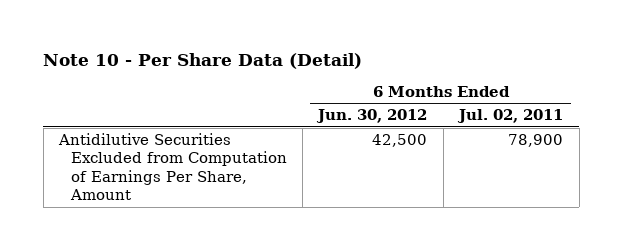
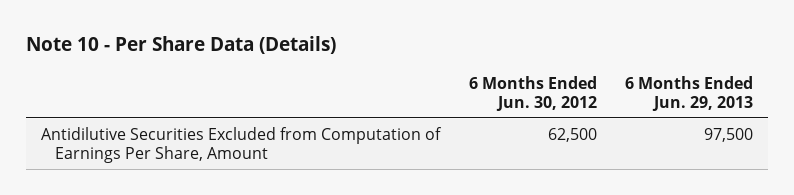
- Note 10 - Per Share Data (Detail)
+ Note 10 - Per Share Data (Details)
- | 6 Months Ended Jun. 30, 2012 | 6 Months Ended Jul. 02, 2011
+ | 6 Months Ended Jun. 30, 2012 | 6 Months Ended Jun. 29, 2013
- Antidilutive Securities Excluded from Computation of Earnings Per Share, Amount | 42,500 | 78,900
+ Antidilutive Securities Excluded from Computation of Earnings Per Share, Amount | 62,500 | 97,500

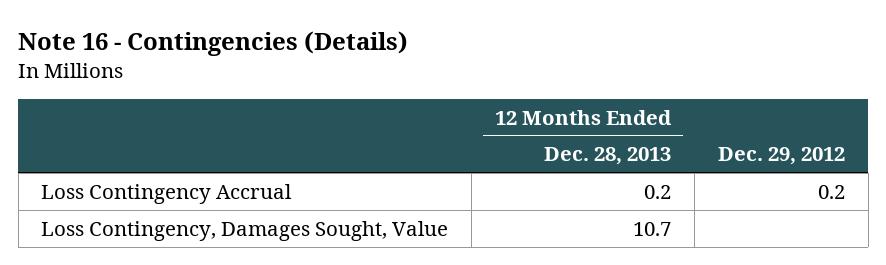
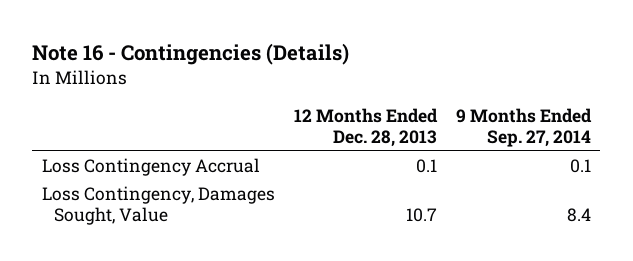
- | 12 Months Ended Dec. 28, 2013 | Dec. 29, 2012
+ | 12 Months Ended Dec. 28, 2013 | 9 Months Ended Sep. 27, 2014
- Loss Contingency Accrual | 0.2 | 0.2
+ Loss Contingency Accrual | 0.1 | 0.1

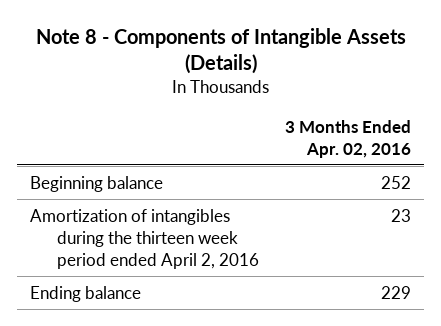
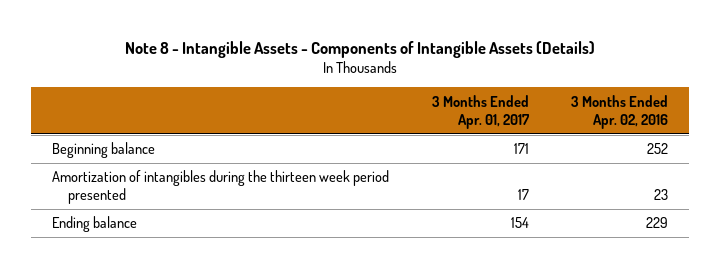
- Note 8 - Components of Intangible Assets (Details)
+ Note 8 - Intangible Assets - Components of Intangible Assets (Details)
- | 3 Months Ended Apr. 02, 2016
+ | 3 Months Ended Apr. 01, 2017 | 3 Months Ended Apr. 02, 2016
- Amortization of intangibles during the thirteen week period ended April 2, 2016 | 23
+ Amortization of intangibles during the thirteen week period presented | 17 | 23

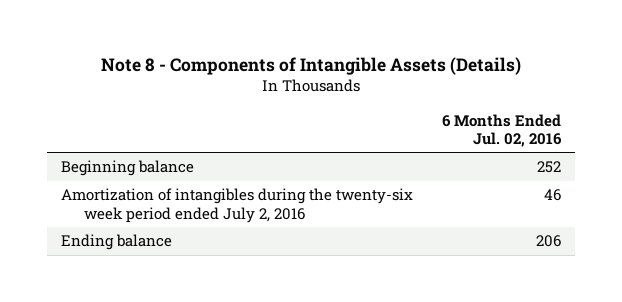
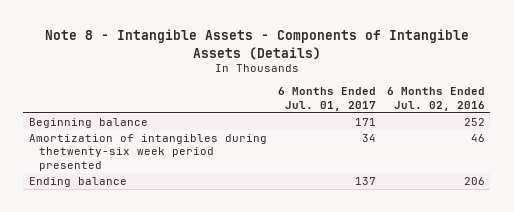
- Note 8 - Components of Intangible Assets (Details)
+ Note 8 - Intangible Assets - Components of Intangible Assets (Details)
- | 6 Months Ended Jul. 02, 2016
+ | 6 Months Ended Jul. 01, 2017 | 6 Months Ended Jul. 02, 2016
- Amortization of intangibles during the twenty-six week period ended July 2, 2016 | 46
+ Amortization of intangibles during thetwenty-six week period presented | 34 | 46

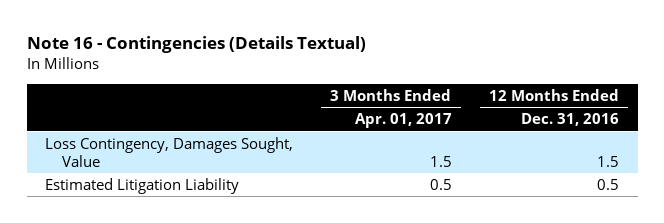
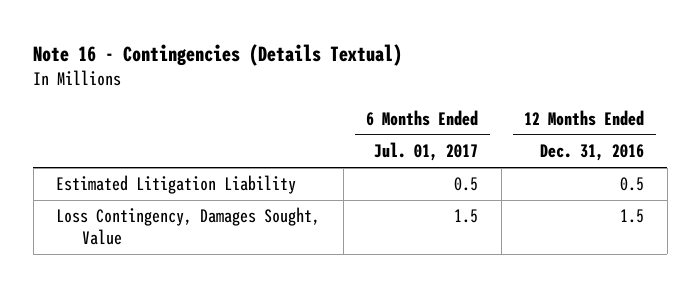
- | 3 Months Ended Apr. 01, 2017 | 12 Months Ended Dec. 31, 2016
+ | 6 Months Ended Jul. 01, 2017 | 12 Months Ended Dec. 31, 2016
moved down: Loss Contingency, Damages Sought, Value | 1.5 | 1.5

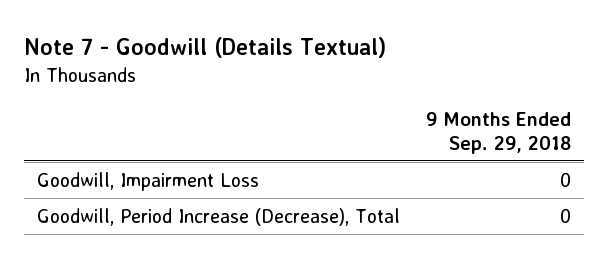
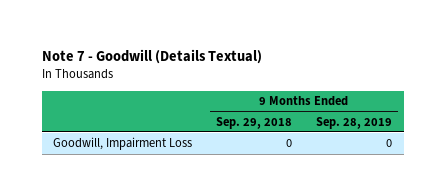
- | 9 Months Ended Sep. 29, 2018
+ | 9 Months Ended Sep. 29, 2018 | 9 Months Ended Sep. 28, 2019
- Goodwill, Period Increase (Decrease), Total | 0

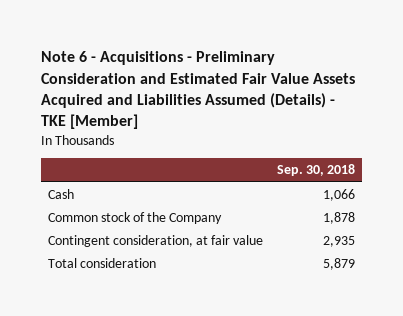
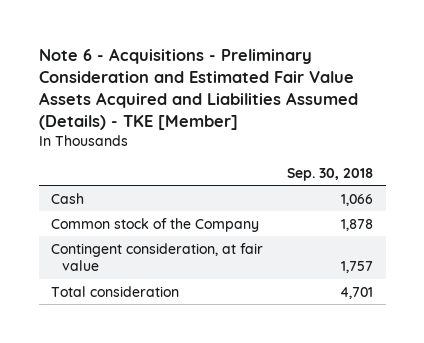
- Contingent consideration, at fair value | 2,935
- Total consideration | 5,879
+ Contingent consideration, at fair value | 1,757
+ Total consideration | 4,701

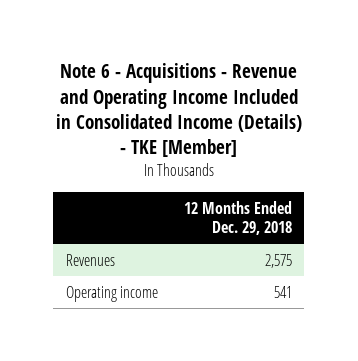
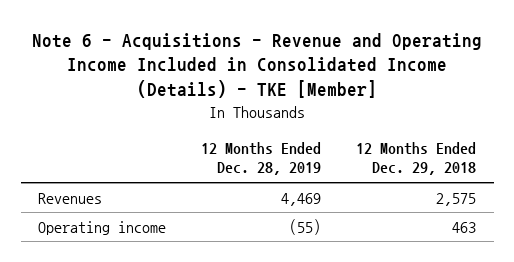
- | 12 Months Ended Dec. 29, 2018
+ | 12 Months Ended Dec. 28, 2019 | 12 Months Ended Dec. 29, 2018
- Operating income | 541
+ Operating income | (55) | 463

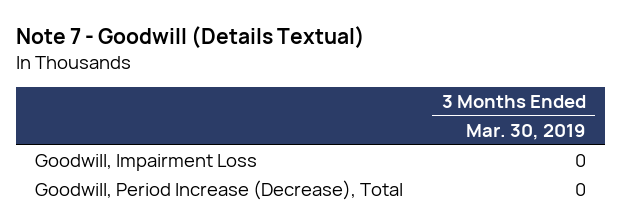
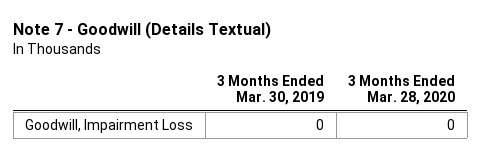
- | 3 Months Ended Mar. 30, 2019
+ | 3 Months Ended Mar. 30, 2019 | 3 Months Ended Mar. 28, 2020
- Goodwill, Period Increase (Decrease), Total | 0

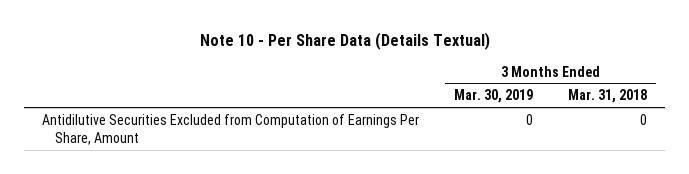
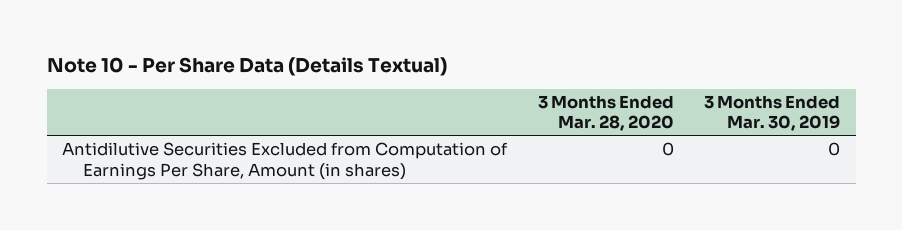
- | 3 Months Ended Mar. 30, 2019 | 3 Months Ended Mar. 31, 2018
+ | 3 Months Ended Mar. 28, 2020 | 3 Months Ended Mar. 30, 2019
- Antidilutive Securities Excluded from Computation of Earnings Per Share, Amount | 0 | 0
+ Antidilutive Securities Excluded from Computation of Earnings Per Share, Amount (in shares) | 0 | 0

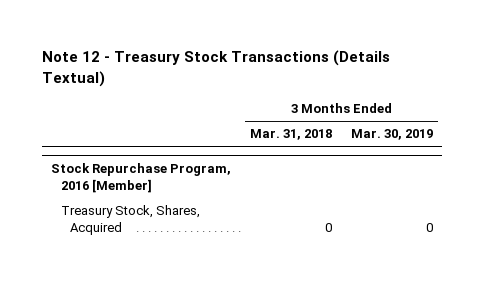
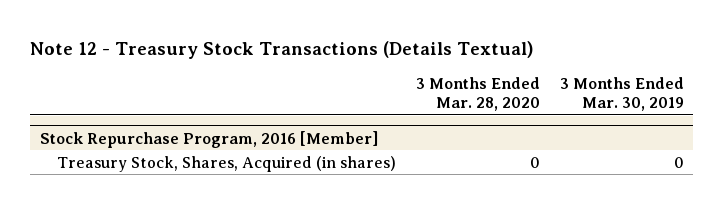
- | 3 Months Ended Mar. 31, 2018 | 3 Months Ended Mar. 30, 2019
+ | 3 Months Ended Mar. 28, 2020 | 3 Months Ended Mar. 30, 2019
@ Stock Repurchase Program, 2016 [Member]
- Treasury Stock, Shares, Acquired | 0 | 0
+ Treasury Stock, Shares, Acquired (in shares) | 0 | 0

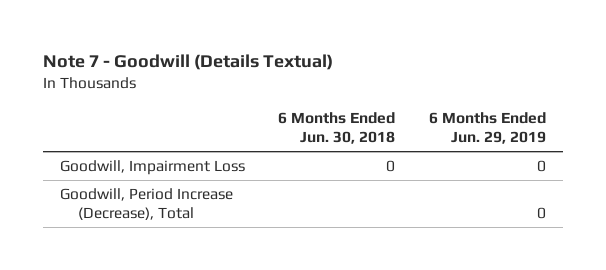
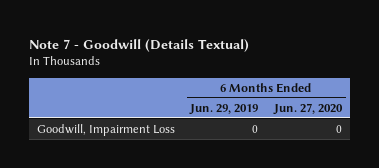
- | 6 Months Ended Jun. 30, 2018 | 6 Months Ended Jun. 29, 2019
+ | 6 Months Ended Jun. 29, 2019 | 6 Months Ended Jun. 27, 2020
- Goodwill, Period Increase (Decrease), Total | | 0

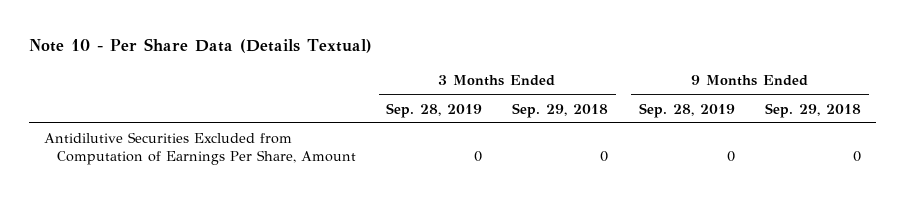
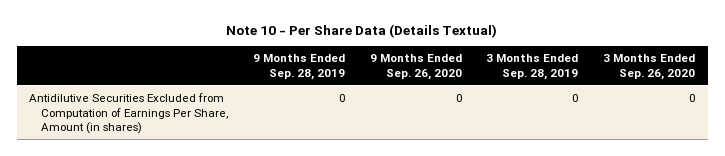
- | 3 Months Ended Sep. 28, 2019 | 3 Months Ended Sep. 29, 2018 | 9 Months Ended Sep. 28, 2019 | 9 Months Ended Sep. 29, 2018
+ | 9 Months Ended Sep. 28, 2019 | 9 Months Ended Sep. 26, 2020 | 3 Months Ended Sep. 28, 2019 | 3 Months Ended Sep. 26, 2020
- Antidilutive Securities Excluded from Computation of Earnings Per Share, Amount | 0 | 0 | 0 | 0
+ Antidilutive Securities Excluded from Computation of Earnings Per Share, Amount (in shares) | 0 | 0 | 0 | 0

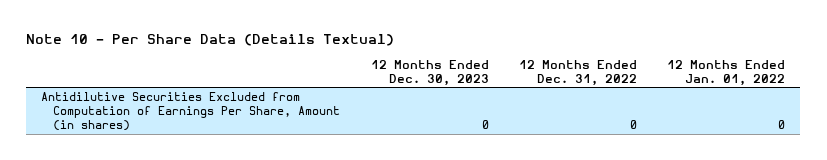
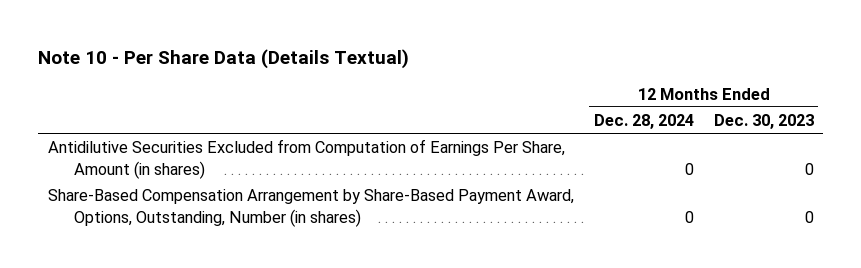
- | 12 Months Ended Dec. 30, 2023 | 12 Months Ended Dec. 31, 2022 | 12 Months Ended Jan. 01, 2022
+ | 12 Months Ended Dec. 28, 2024 | 12 Months Ended Dec. 30, 2023
+ Share-Based Compensation Arrangement by Share-Based Payment Award, Options, Outstanding, Number (in shares) | 0 | 0

